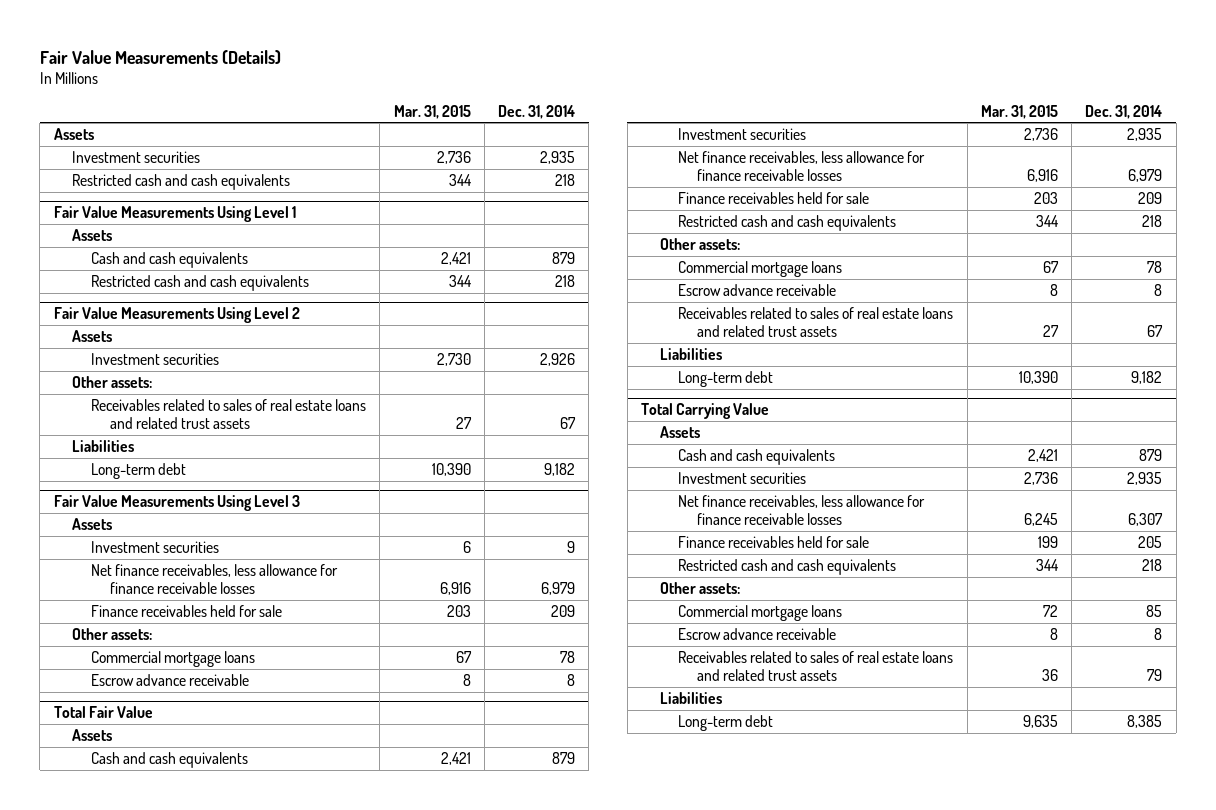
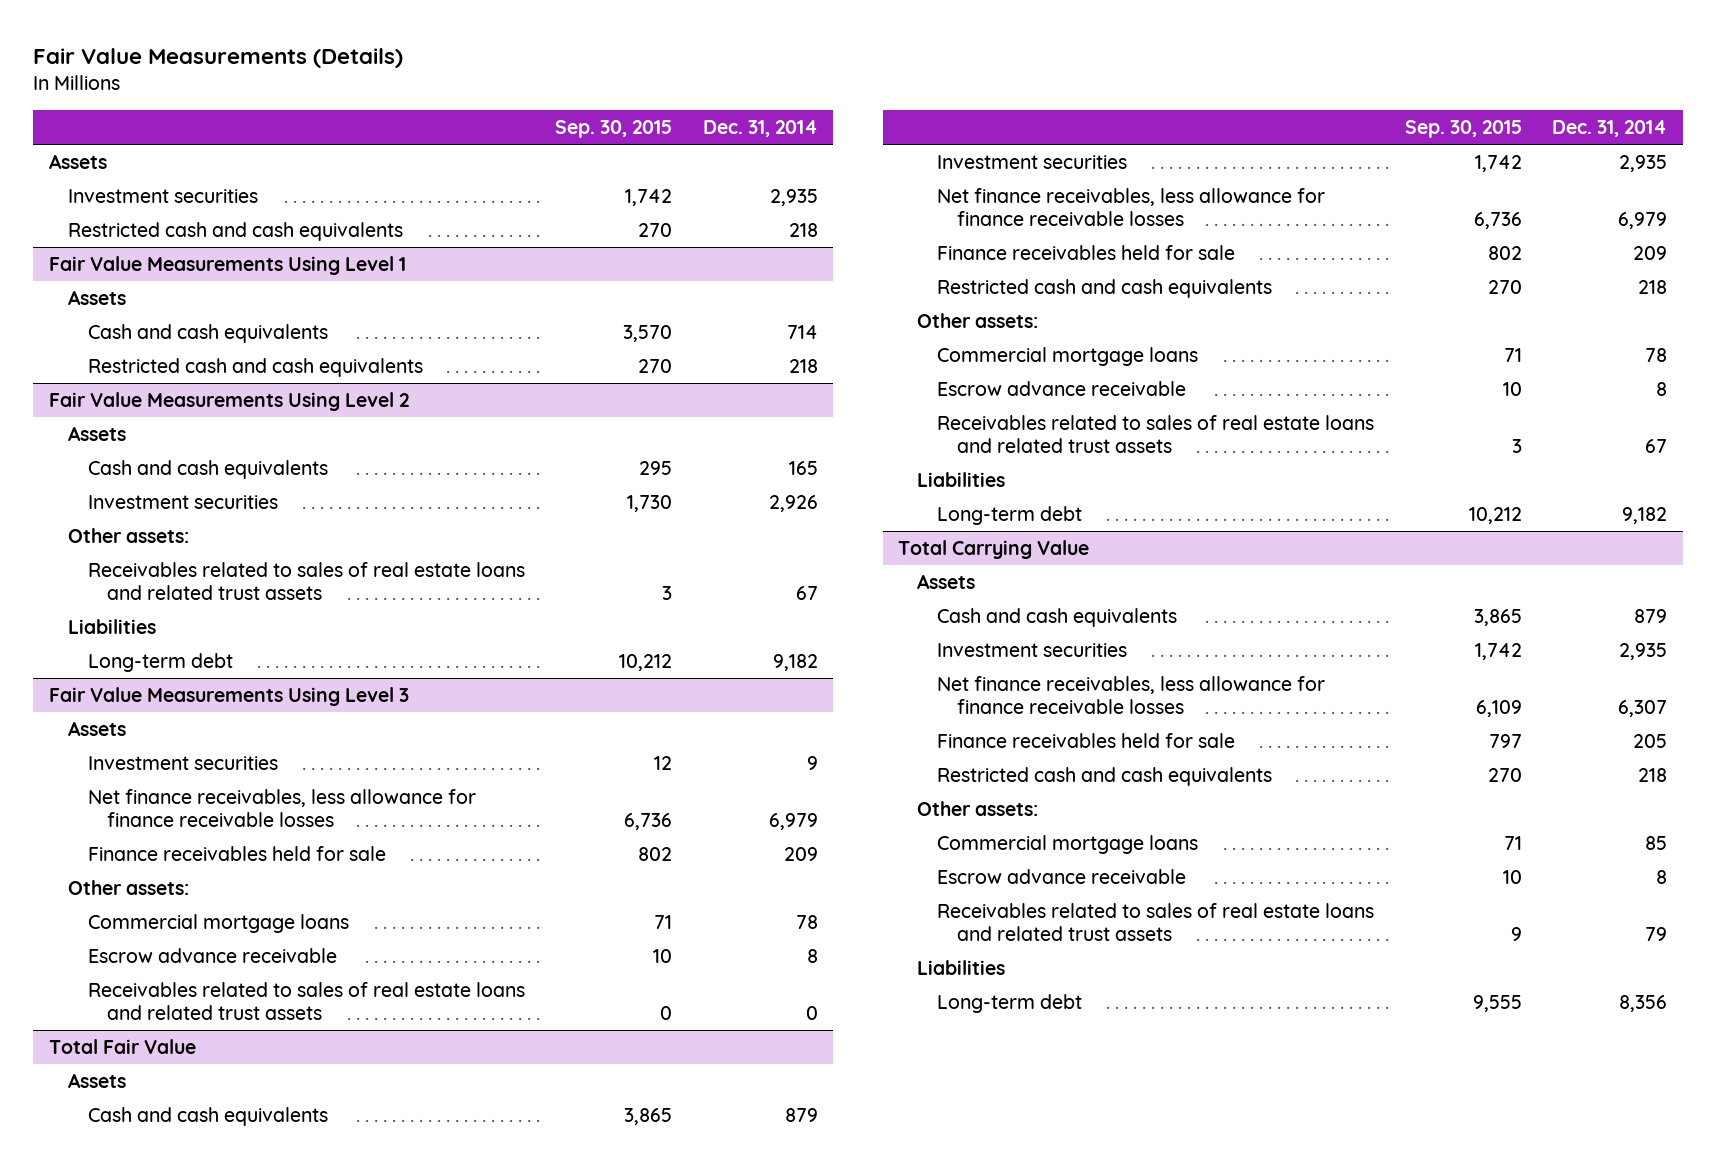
- | Mar. 31, 2015 | Dec. 31, 2014
+ | Sep. 30, 2015 | Dec. 31, 2014
@ Fair Value Measurements Using Level 1
- Cash and cash equivalents | 2,421 | 879
+ Cash and cash equivalents | 3,570 | 714
@ Fair Value Measurements Using Level 2
+ Cash and cash equivalents | 295 | 165
@ Fair Value Measurements Using Level 3
+ Receivables related to sales of real estate loans and related trust assets | 0 | 0
@ Total Carrying Value
- Long-term debt | 9,635 | 8,385
+ Long-term debt | 9,555 | 8,356

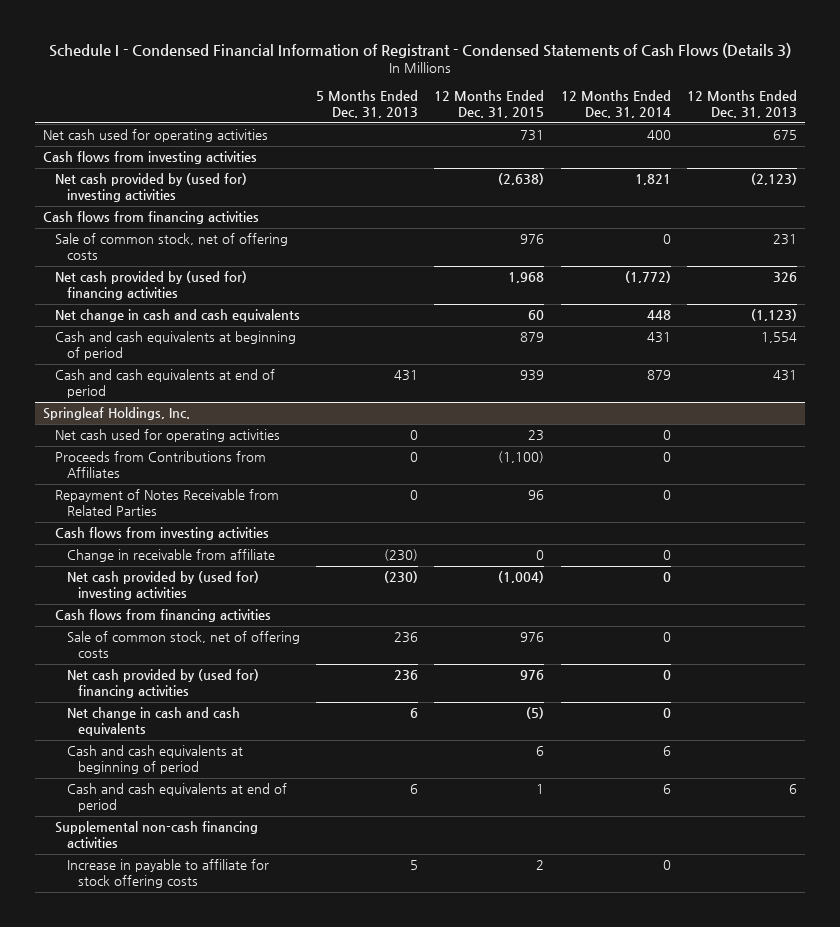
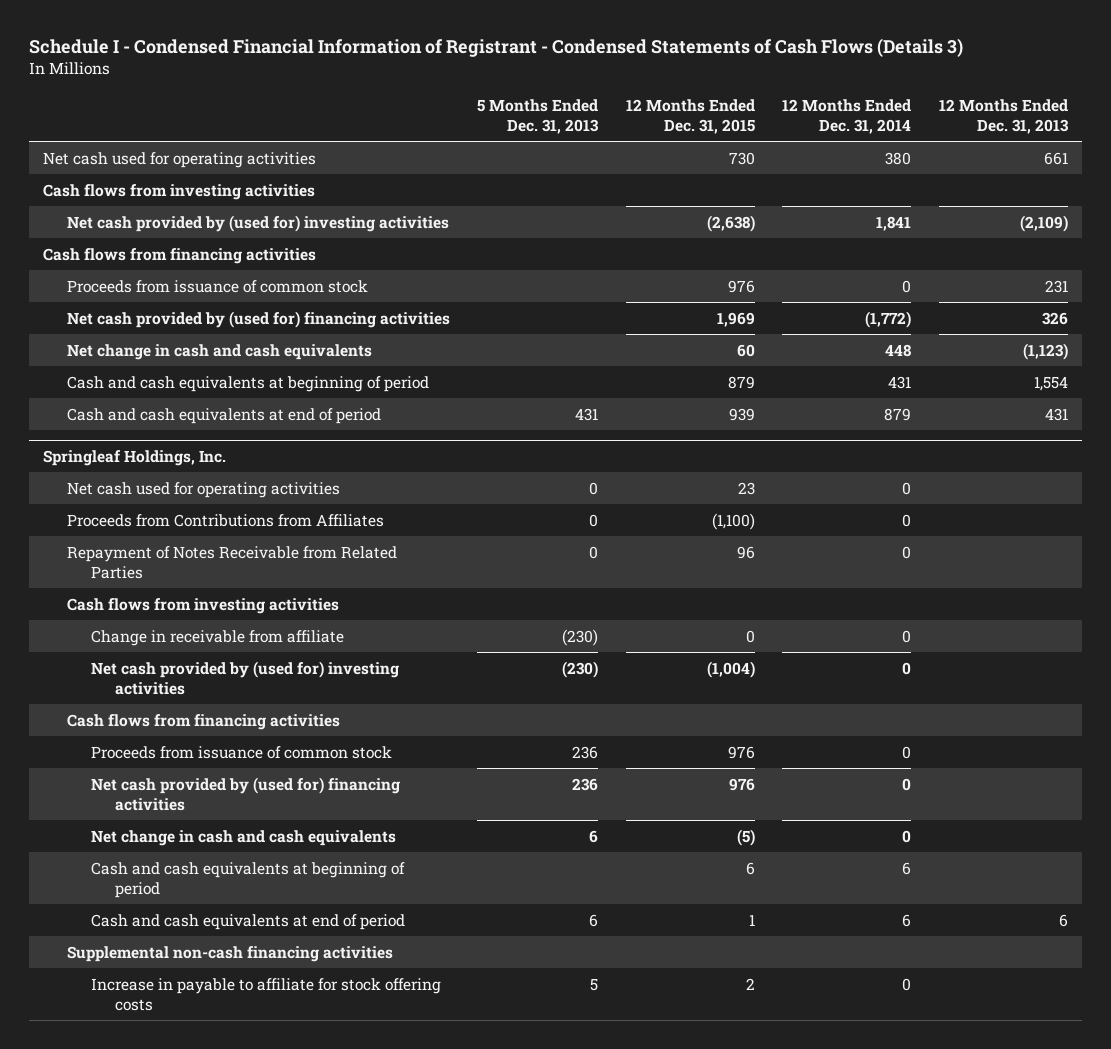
- Net cash used for operating activities | | 731 | 400 | 675
+ Net cash used for operating activities | | 730 | 380 | 661
- Net cash provided by (used for) investing activities | | (2,638) | 1,821 | (2,123)
+ Net cash provided by (used for) investing activities | | (2,638) | 1,841 | (2,109)
- Sale of common stock, net of offering costs | | 976 | 0 | 231
- Net cash provided by (used for) financing activities | | 1,968 | (1,772) | 326
+ Proceeds from issuance of common stock | | 976 | 0 | 231
+ Net cash provided by (used for) financing activities | | 1,969 | (1,772) | 326
@ Springleaf Holdings, Inc.
- Sale of common stock, net of offering costs | 236 | 976 | 0 |
+ Proceeds from issuance of common stock | 236 | 976 | 0 |

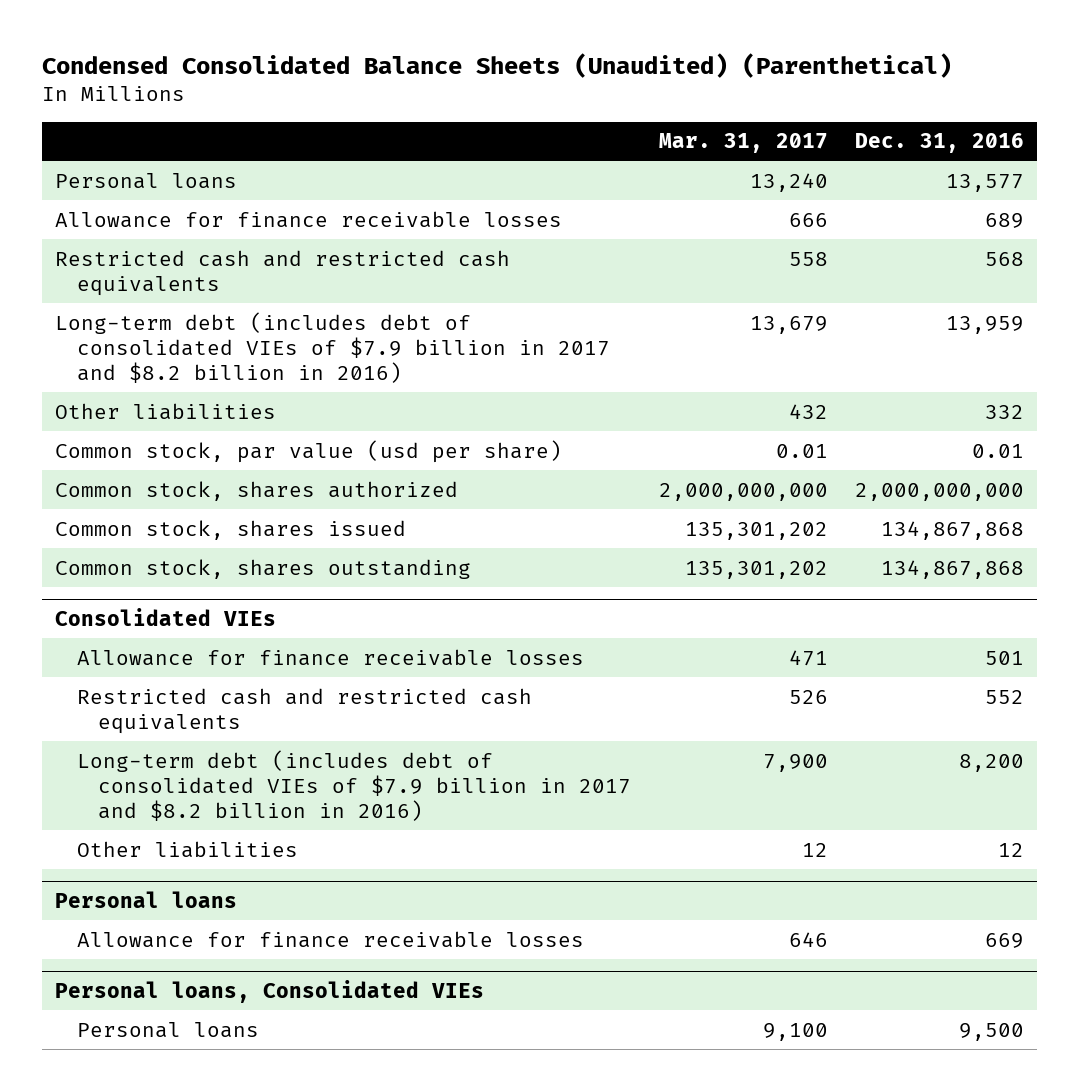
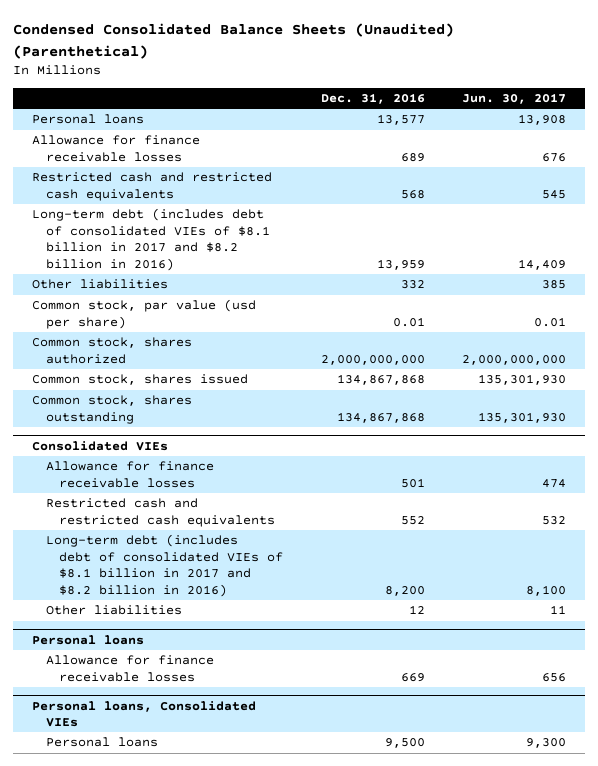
- | Mar. 31, 2017 | Dec. 31, 2016
+ | Dec. 31, 2016 | Jun. 30, 2017
- Long-term debt (includes debt of consolidated VIEs of $7.9 billion in 2017 and $8.2 billion in 2016) | 13,679 | 13,959
+ Long-term debt (includes debt of consolidated VIEs of $8.1 billion in 2017 and $8.2 billion in 2016) | 13,959 | 14,409
@ Consolidated VIEs
- Long-term debt (includes debt of consolidated VIEs of $7.9 billion in 2017 and $8.2 billion in 2016) | 7,900 | 8,200
+ Long-term debt (includes debt of consolidated VIEs of $8.1 billion in 2017 and $8.2 billion in 2016) | 8,200 | 8,100

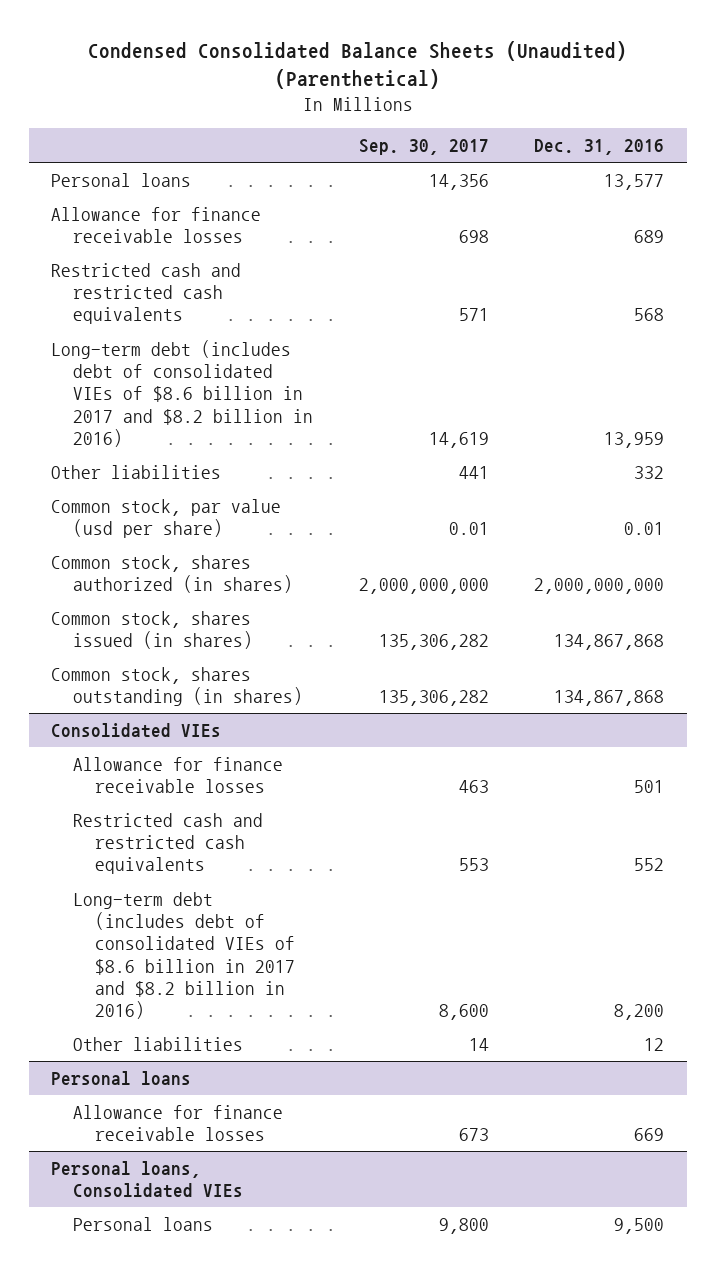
- | Dec. 31, 2016 | Jun. 30, 2017
+ | Sep. 30, 2017 | Dec. 31, 2016
- Long-term debt (includes debt of consolidated VIEs of $8.1 billion in 2017 and $8.2 billion in 2016) | 13,959 | 14,409
+ Long-term debt (includes debt of consolidated VIEs of $8.6 billion in 2017 and $8.2 billion in 2016) | 14,619 | 13,959
- Common stock, shares authorized | 2,000,000,000 | 2,000,000,000
- Common stock, shares issued | 134,867,868 | 135,301,930
- Common stock, shares outstanding | 134,867,868 | 135,301,930
+ Common stock, shares authorized (in shares) | 2,000,000,000 | 2,000,000,000
+ Common stock, shares issued (in shares) | 135,306,282 | 134,867,868
+ Common stock, shares outstanding (in shares) | 135,306,282 | 134,867,868
@ Consolidated VIEs
- Long-term debt (includes debt of consolidated VIEs of $8.1 billion in 2017 and $8.2 billion in 2016) | 8,200 | 8,100
+ Long-term debt (includes debt of consolidated VIEs of $8.6 billion in 2017 and $8.2 billion in 2016) | 8,600 | 8,200

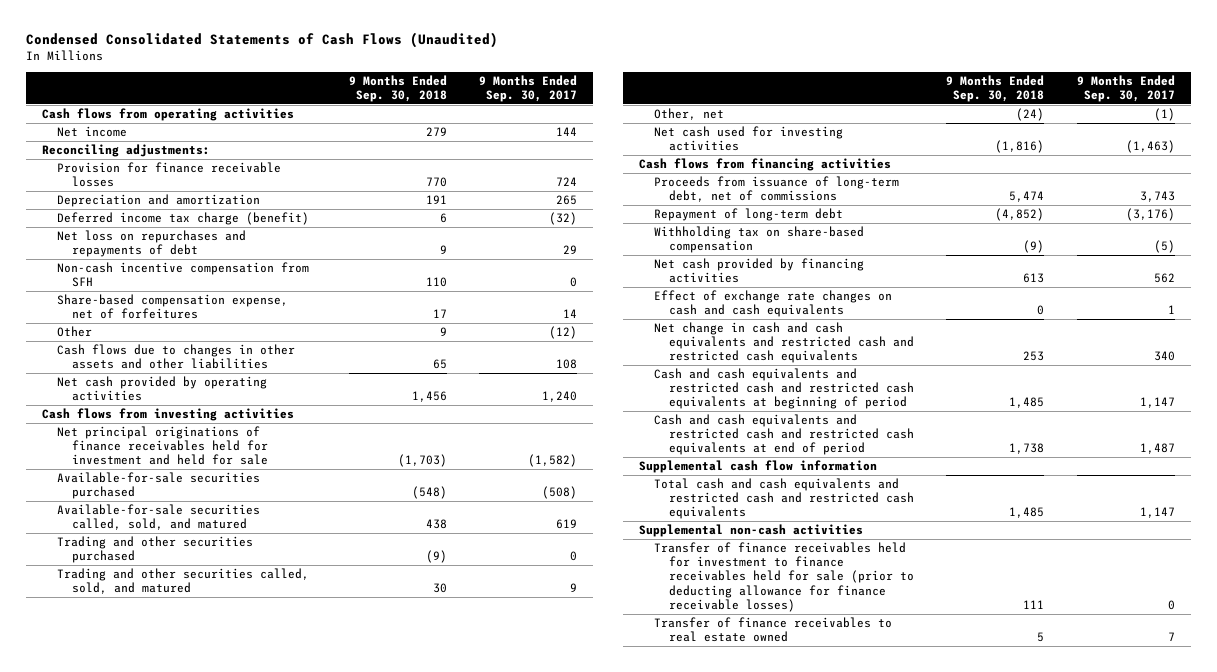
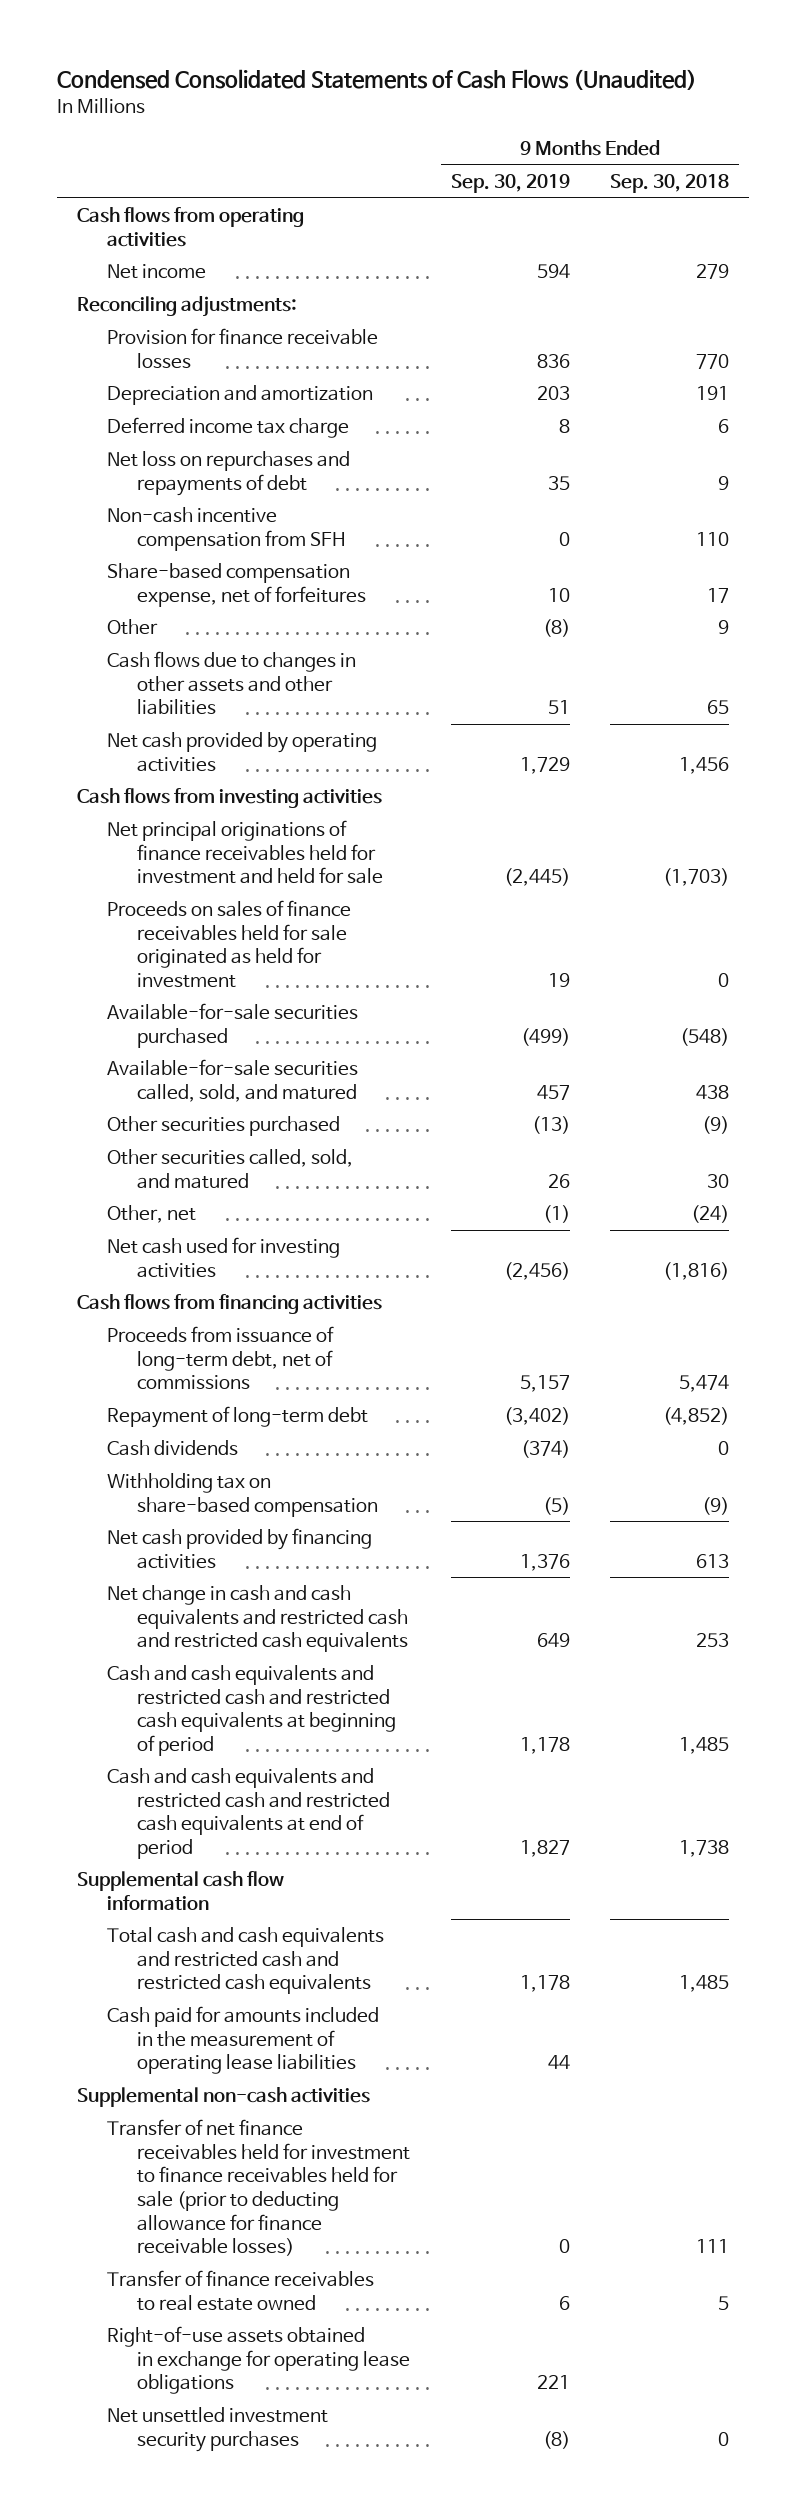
- | 9 Months Ended Sep. 30, 2018 | 9 Months Ended Sep. 30, 2017
+ | 9 Months Ended Sep. 30, 2019 | 9 Months Ended Sep. 30, 2018
- Deferred income tax charge (benefit) | 6 | (32)
+ Deferred income tax charge | 8 | 6
+ Proceeds on sales of finance receivables held for sale originated as held for investment | 19 | 0
- Trading and other securities purchased | (9) | 0
- Trading and other securities called, sold, and matured | 30 | 9
+ Other securities purchased | (13) | (9)
+ Other securities called, sold, and matured | 26 | 30
+ Cash dividends | (374) | 0
- Effect of exchange rate changes on cash and cash equivalents | 0 | 1
+ Cash paid for amounts included in the measurement of operating lease liabilities | 44 |
- Transfer of finance receivables held for investment to finance receivables held for sale (prior to deducting allowance for finance receivable losses) | 111 | 0
+ Transfer of net finance receivables held for investment to finance receivables held for sale (prior to deducting allowance for finance receivable losses) | 0 | 111
+ Right-of-use assets obtained in exchange for operating lease obligations | 221 |
+ Net unsettled investment security purchases | (8) | 0

